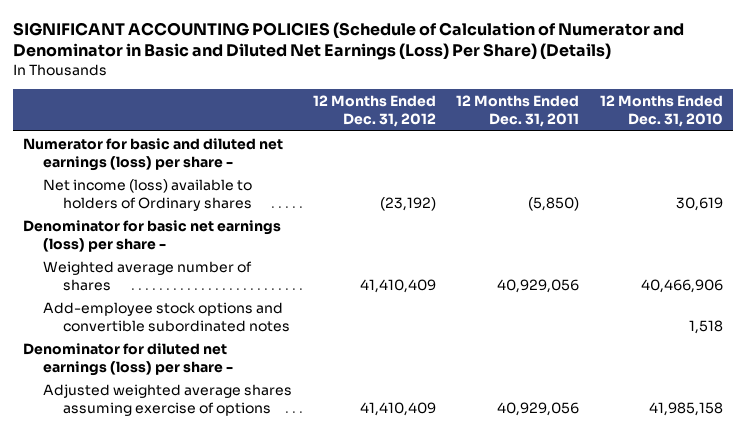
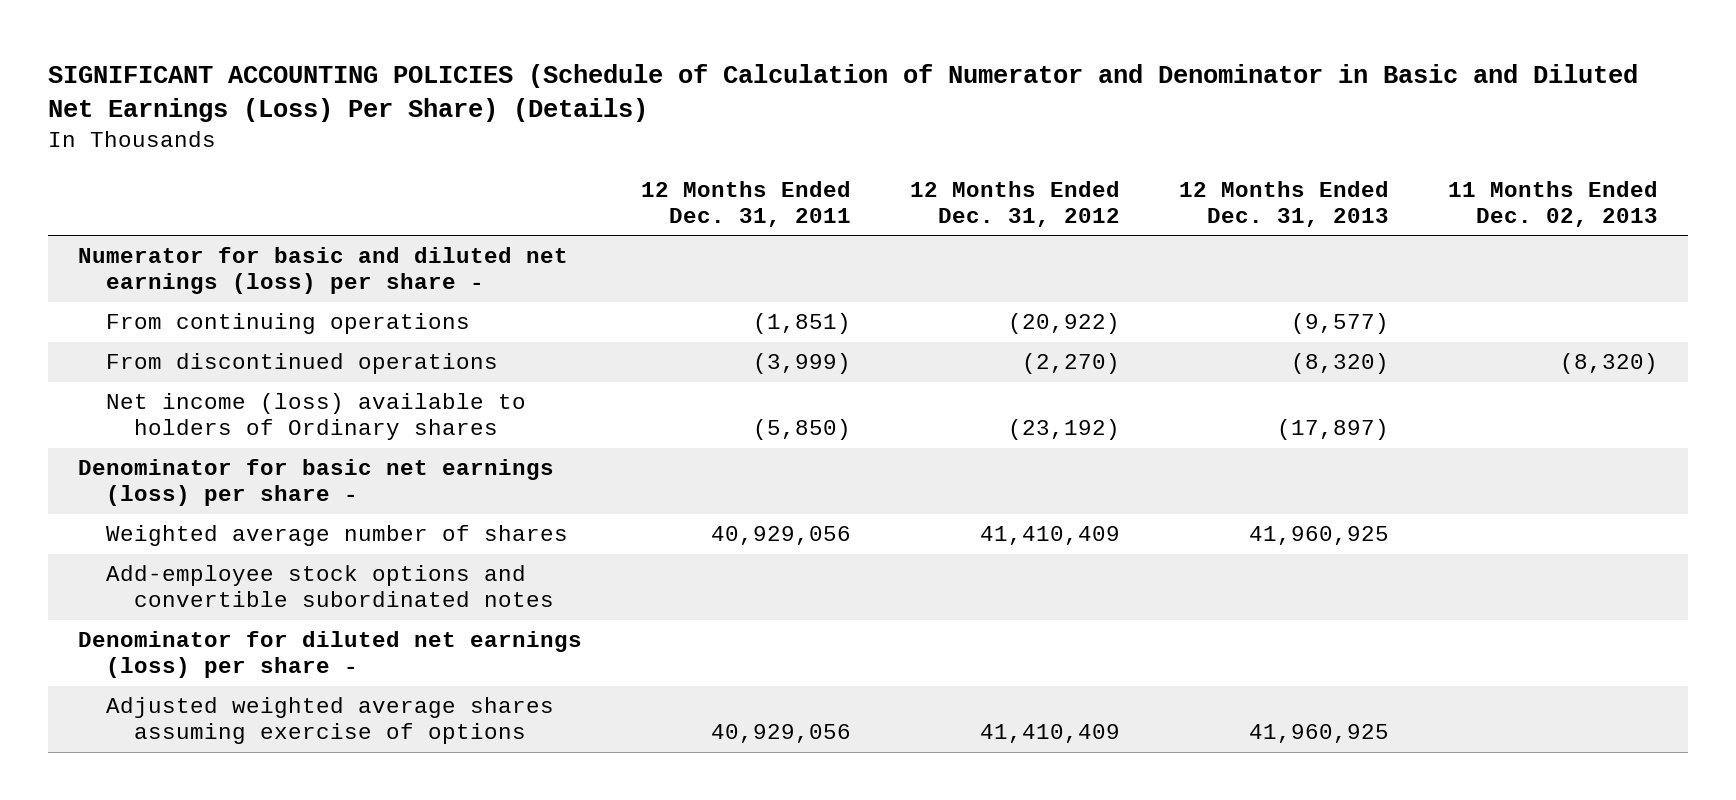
- | 12 Months Ended Dec. 31, 2012 | 12 Months Ended Dec. 31, 2011 | 12 Months Ended Dec. 31, 2010
+ | 12 Months Ended Dec. 31, 2011 | 12 Months Ended Dec. 31, 2012 | 12 Months Ended Dec. 31, 2013 | 11 Months Ended Dec. 02, 2013
+ From continuing operations | (1,851) | (20,922) | (9,577) |
+ From discontinued operations | (3,999) | (2,270) | (8,320) | (8,320)

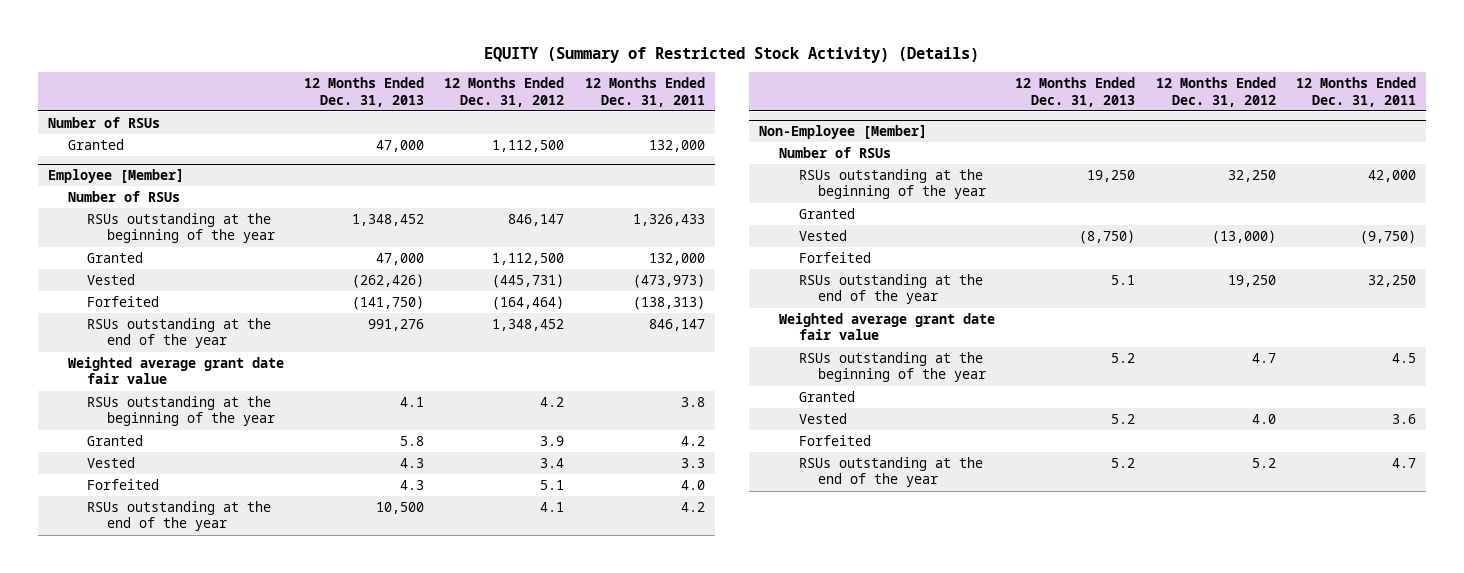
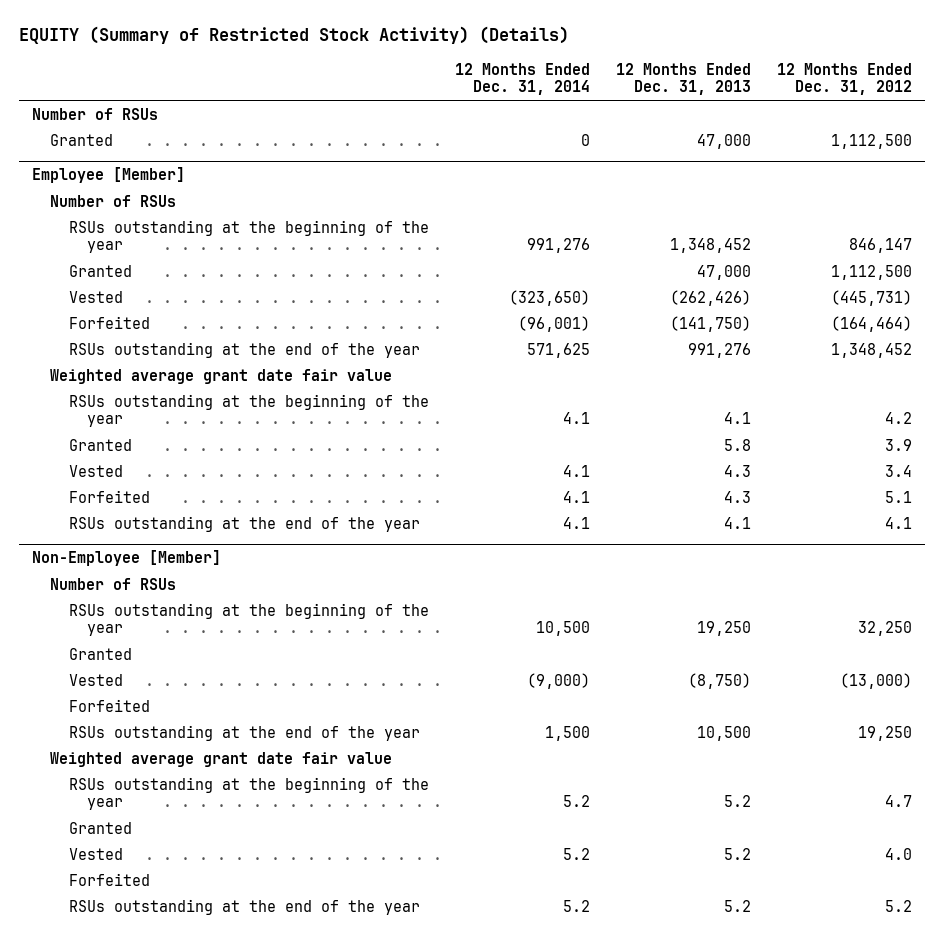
- | 12 Months Ended Dec. 31, 2013 | 12 Months Ended Dec. 31, 2012 | 12 Months Ended Dec. 31, 2011
+ | 12 Months Ended Dec. 31, 2014 | 12 Months Ended Dec. 31, 2013 | 12 Months Ended Dec. 31, 2012
@ Employee [Member]
- RSUs outstanding at the end of the year | 10,500 | 4.1 | 4.2
+ RSUs outstanding at the end of the year | 4.1 | 4.1 | 4.1
@ Non-Employee [Member]
- RSUs outstanding at the end of the year | 5.1 | 19,250 | 32,250
+ RSUs outstanding at the end of the year | 1,500 | 10,500 | 19,250

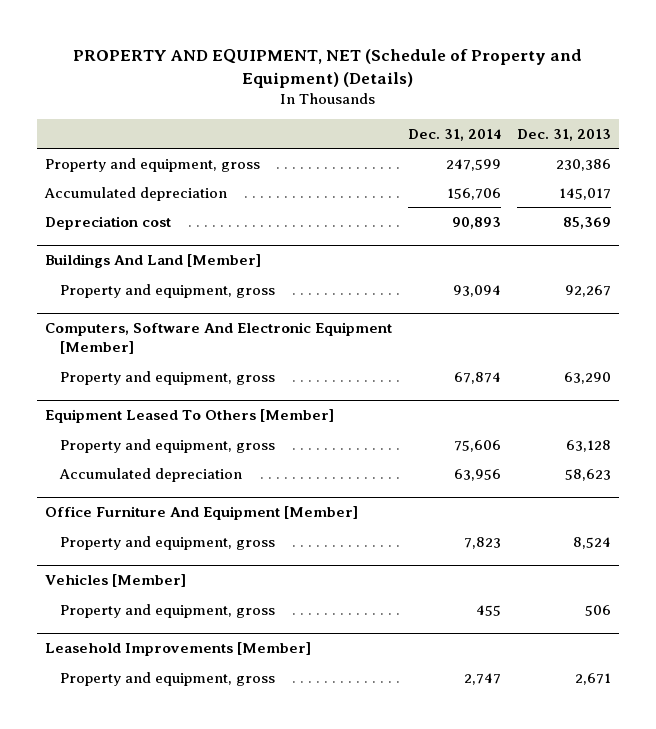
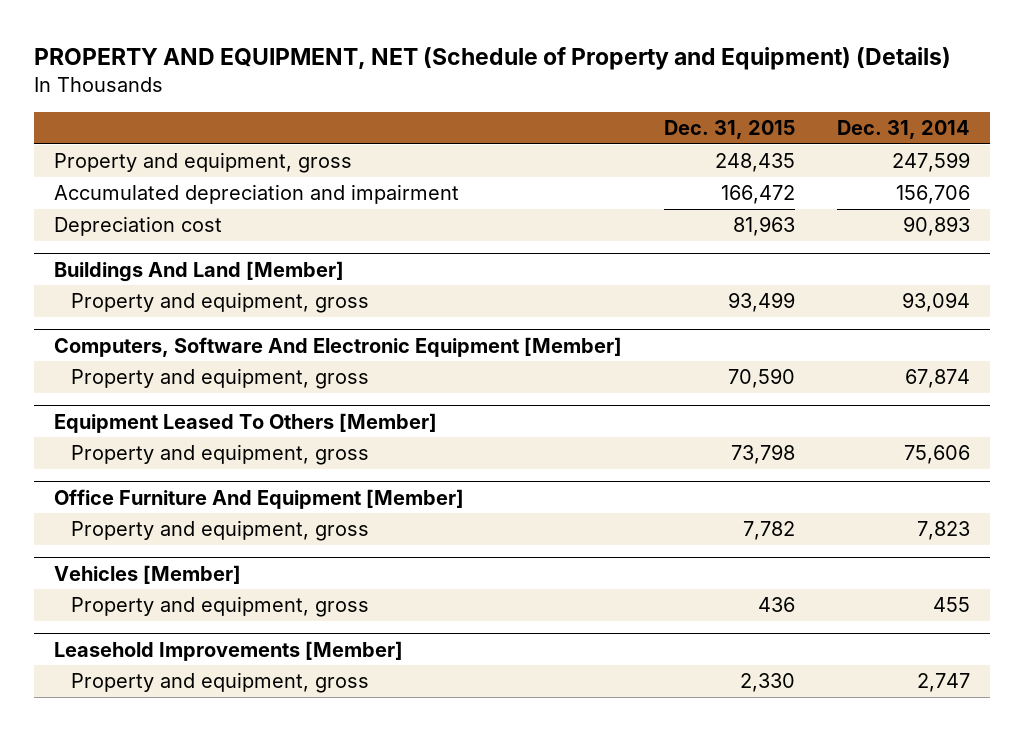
- | Dec. 31, 2014 | Dec. 31, 2013
+ | Dec. 31, 2015 | Dec. 31, 2014
- Accumulated depreciation | 156,706 | 145,017
+ Accumulated depreciation and impairment | 166,472 | 156,706
@ Equipment Leased To Others [Member]
- Accumulated depreciation | 63,956 | 58,623

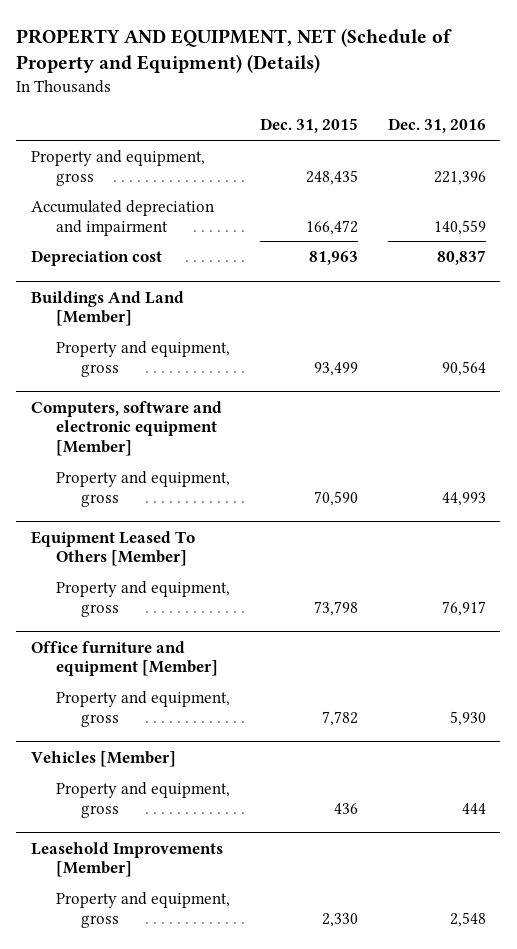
- | Dec. 31, 2015 | Dec. 31, 2014
+ | Dec. 31, 2015 | Dec. 31, 2016
- Computers, Software And Electronic Equipment [Member]
+ Computers, software and electronic equipment [Member]
- Office Furniture And Equipment [Member]
+ Office furniture and equipment [Member]

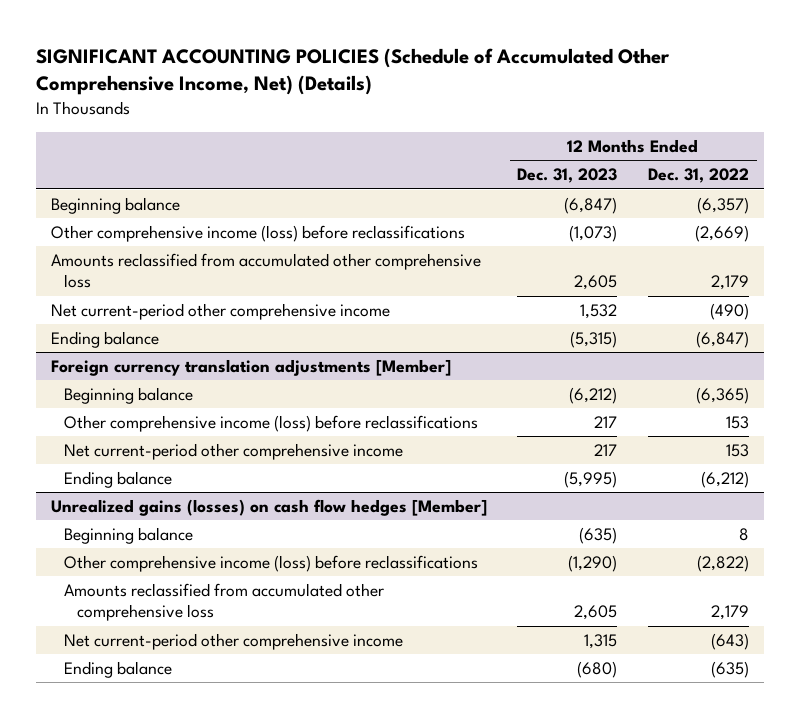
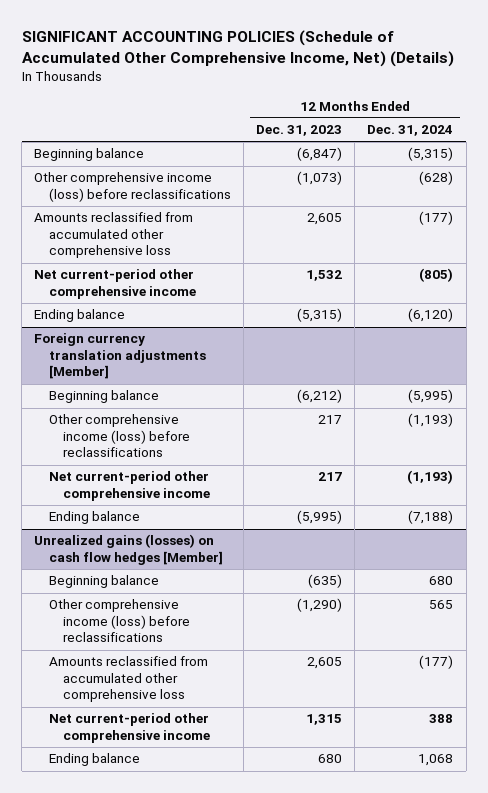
- | 12 Months Ended Dec. 31, 2023 | 12 Months Ended Dec. 31, 2022
+ | 12 Months Ended Dec. 31, 2023 | 12 Months Ended Dec. 31, 2024
@ Unrealized gains (losses) on cash flow hedges [Member]
- Ending balance | (680) | (635)
+ Ending balance | 680 | 1,068

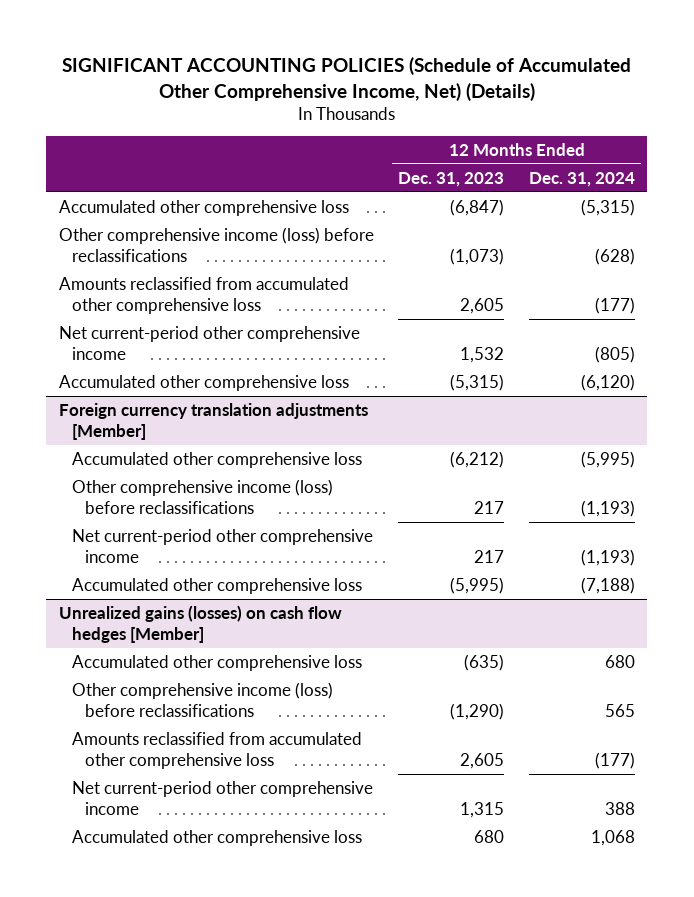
- Beginning balance | (6,847) | (5,315)
+ Accumulated other comprehensive loss | (6,847) | (5,315)
- Ending balance | (5,315) | (6,120)
+ Accumulated other comprehensive loss | (5,315) | (6,120)
@ Foreign currency translation adjustments [Member]
- Beginning balance | (6,212) | (5,995)
+ Accumulated other comprehensive loss | (6,212) | (5,995)
- Ending balance | (5,995) | (7,188)
+ Accumulated other comprehensive loss | (5,995) | (7,188)
@ Unrealized gains (losses) on cash flow hedges [Member]
- Beginning balance | (635) | 680
+ Accumulated other comprehensive loss | (635) | 680
- Ending balance | 680 | 1,068
+ Accumulated other comprehensive loss | 680 | 1,068

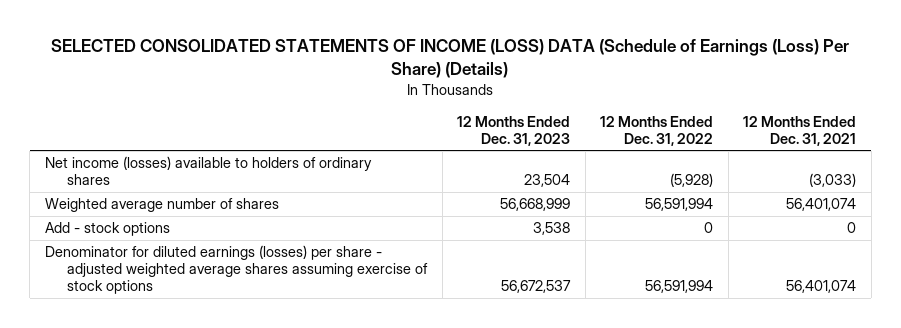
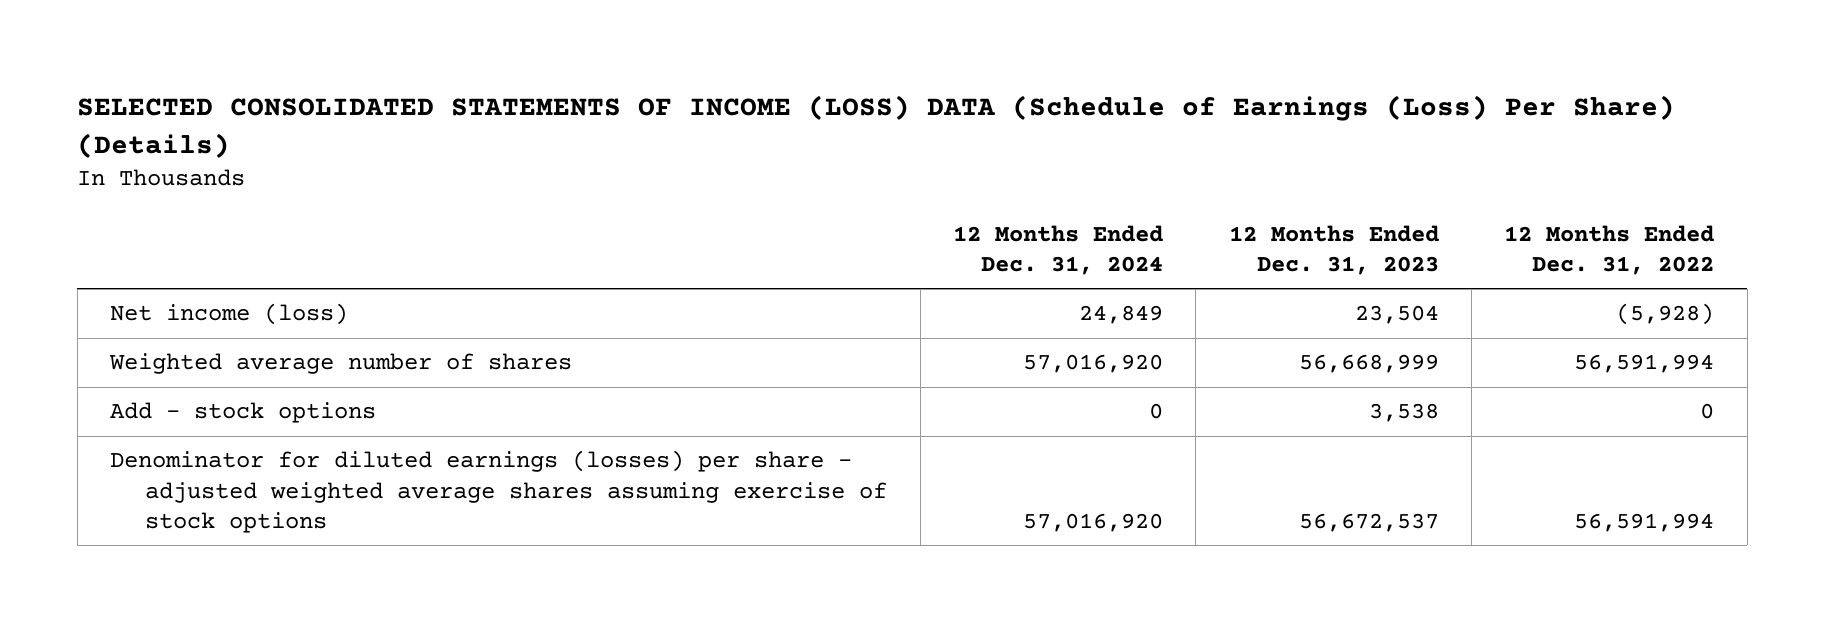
- | 12 Months Ended Dec. 31, 2023 | 12 Months Ended Dec. 31, 2022 | 12 Months Ended Dec. 31, 2021
+ | 12 Months Ended Dec. 31, 2024 | 12 Months Ended Dec. 31, 2023 | 12 Months Ended Dec. 31, 2022
- Net income (losses) available to holders of ordinary shares | 23,504 | (5,928) | (3,033)
+ Net income (loss) | 24,849 | 23,504 | (5,928)

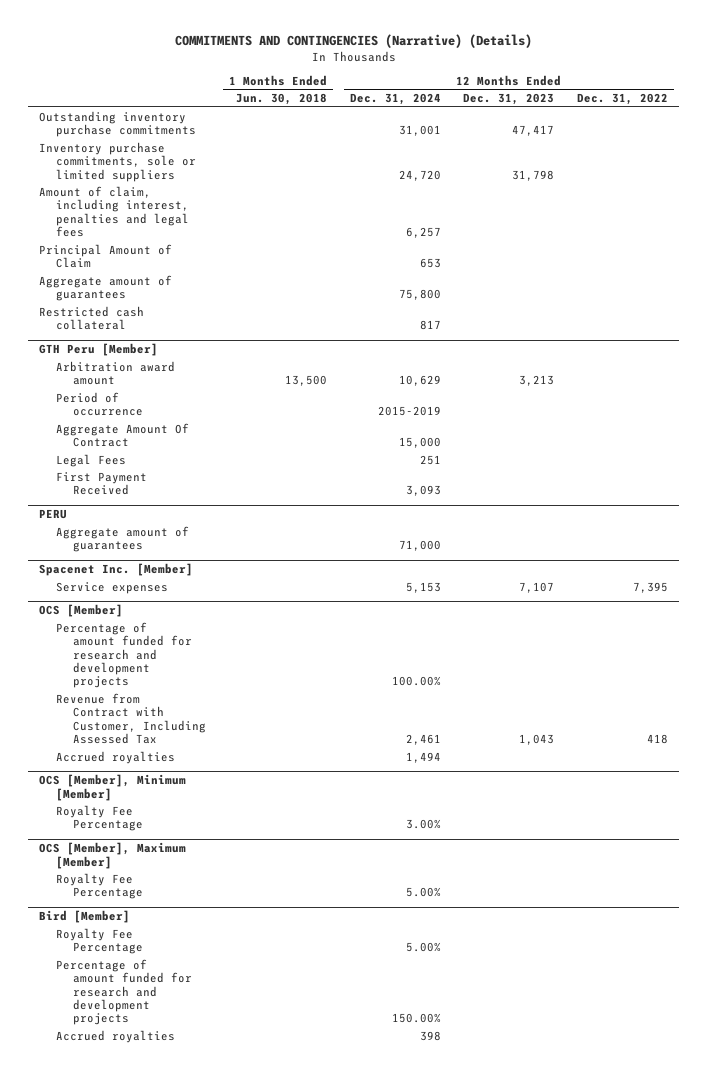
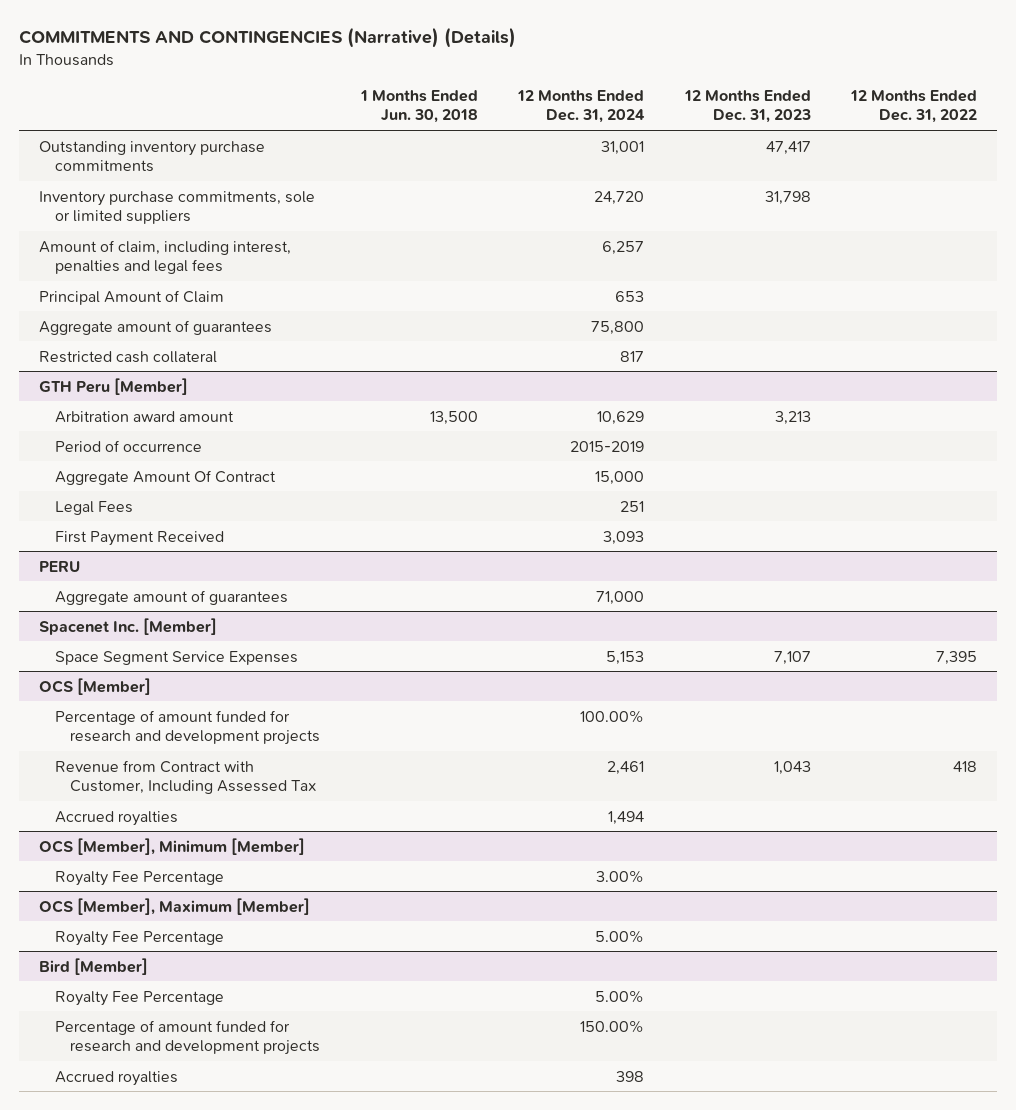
@ Spacenet Inc. [Member]
- Service expenses | | 5,153 | 7,107 | 7,395
+ Space Segment Service Expenses | | 5,153 | 7,107 | 7,395

